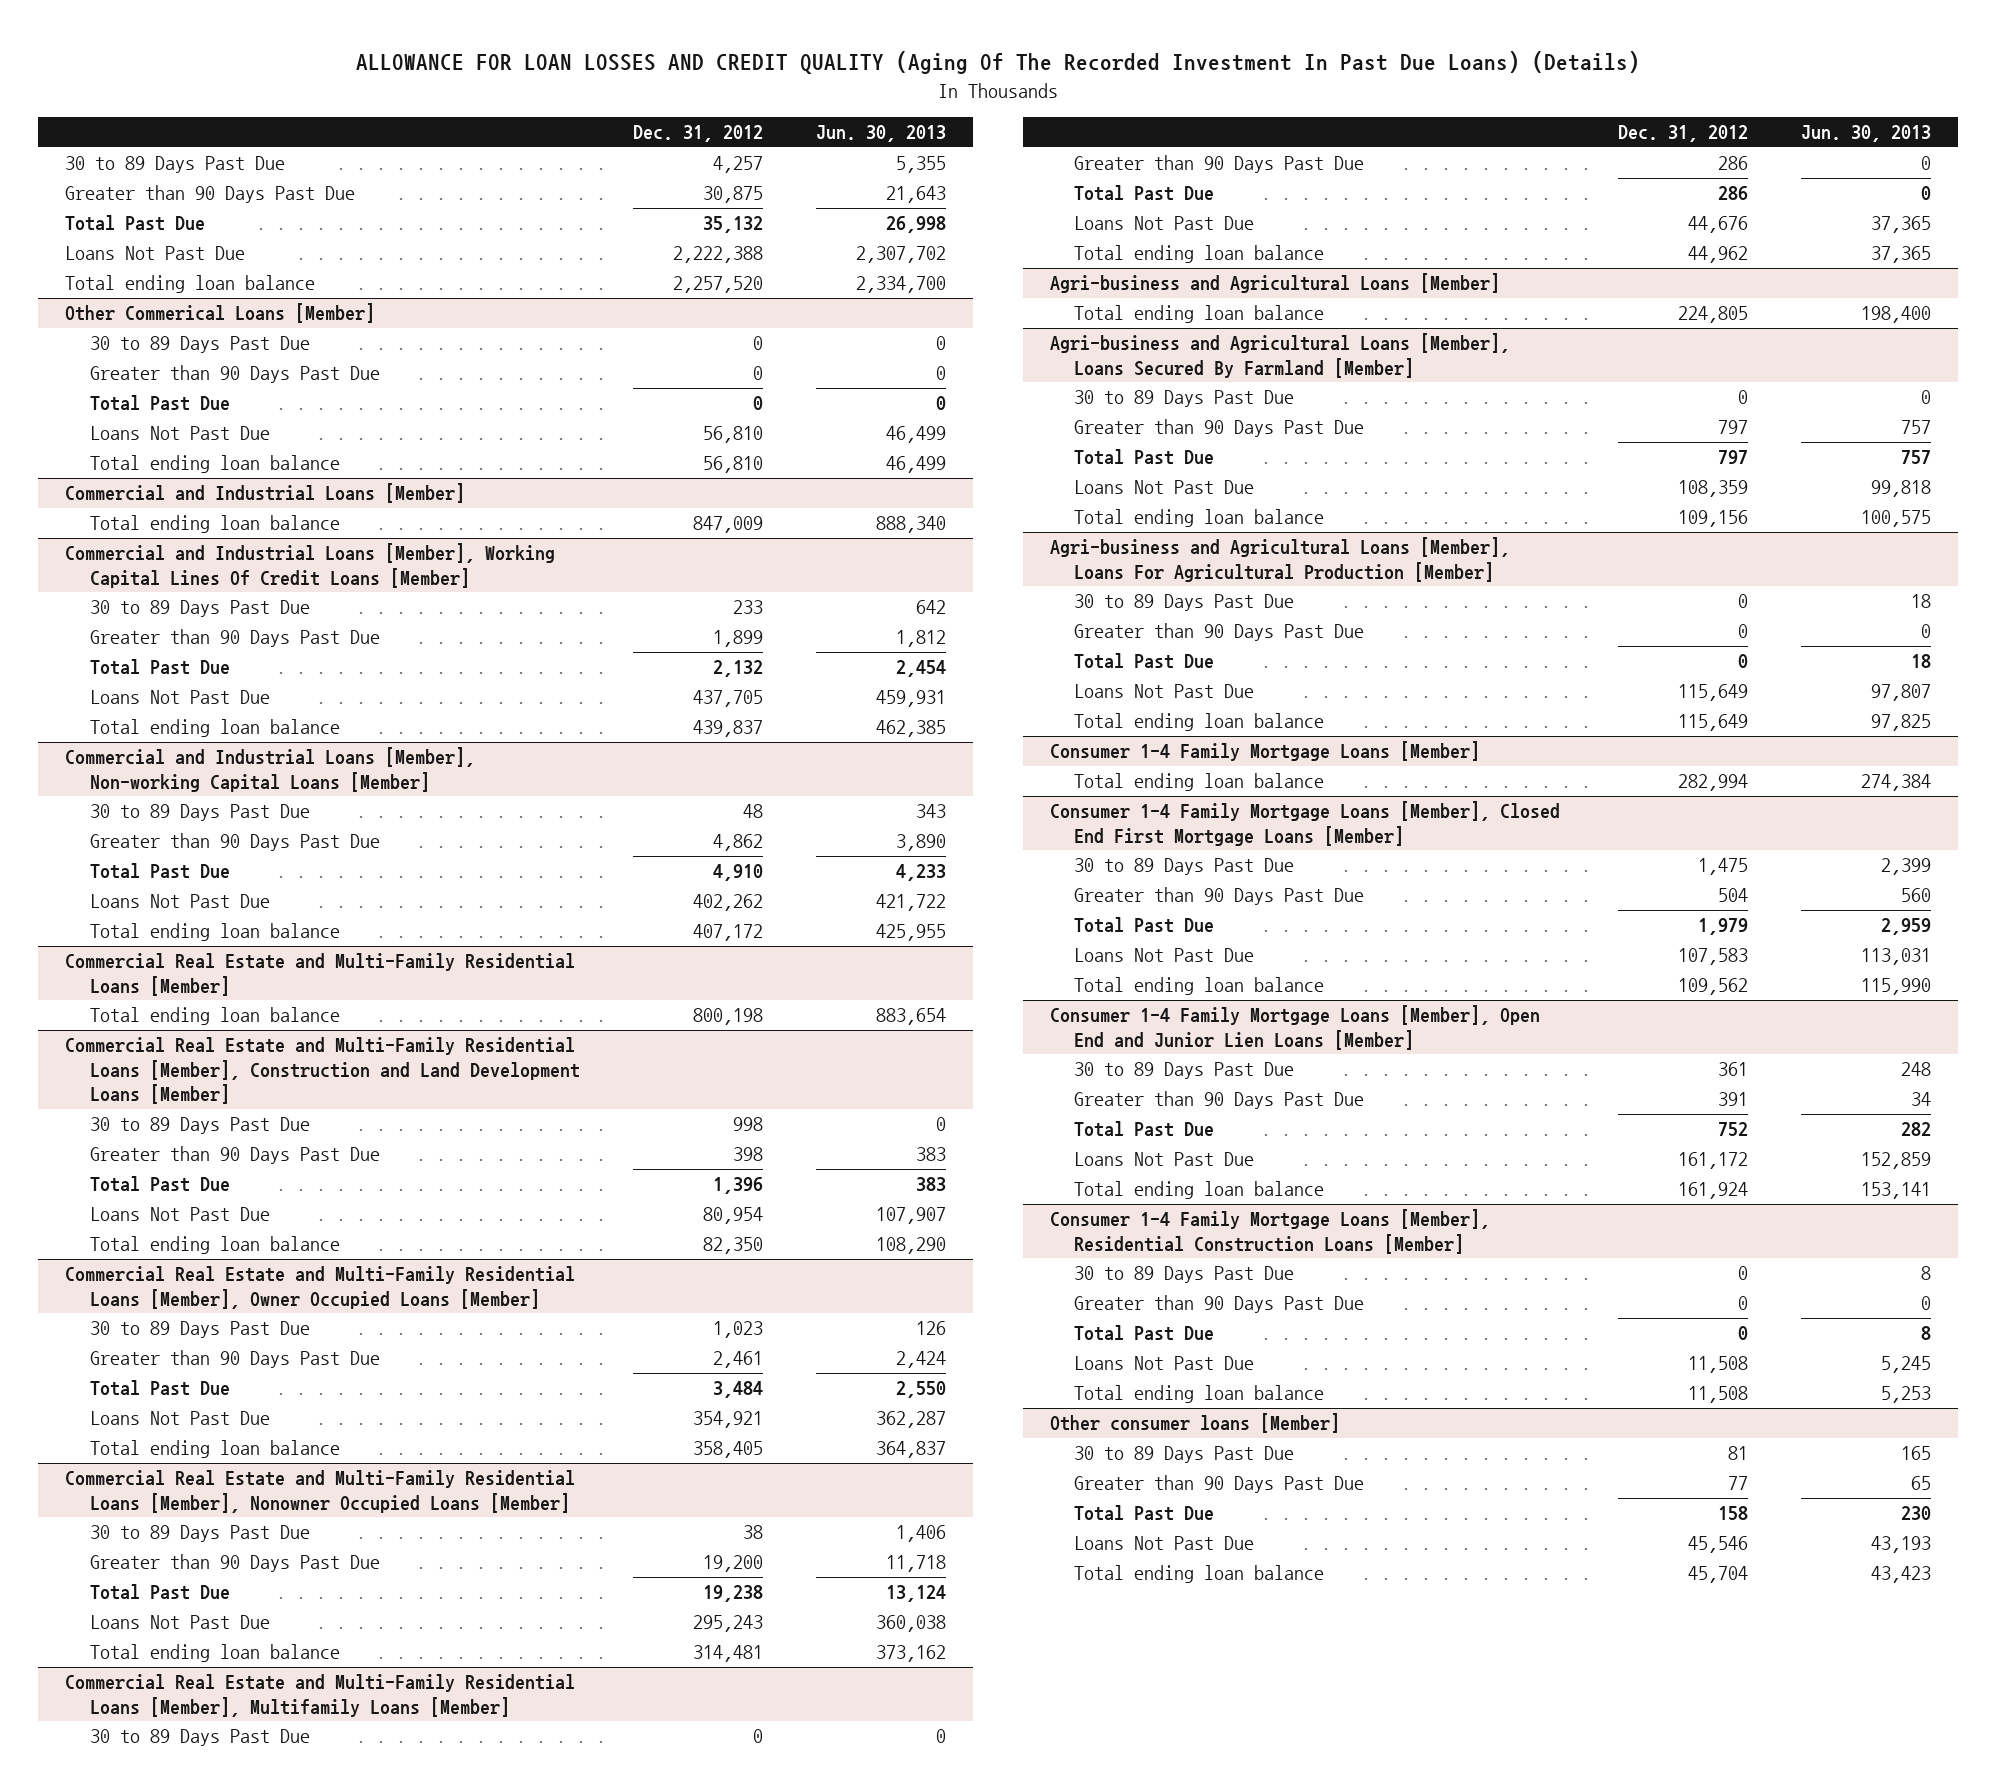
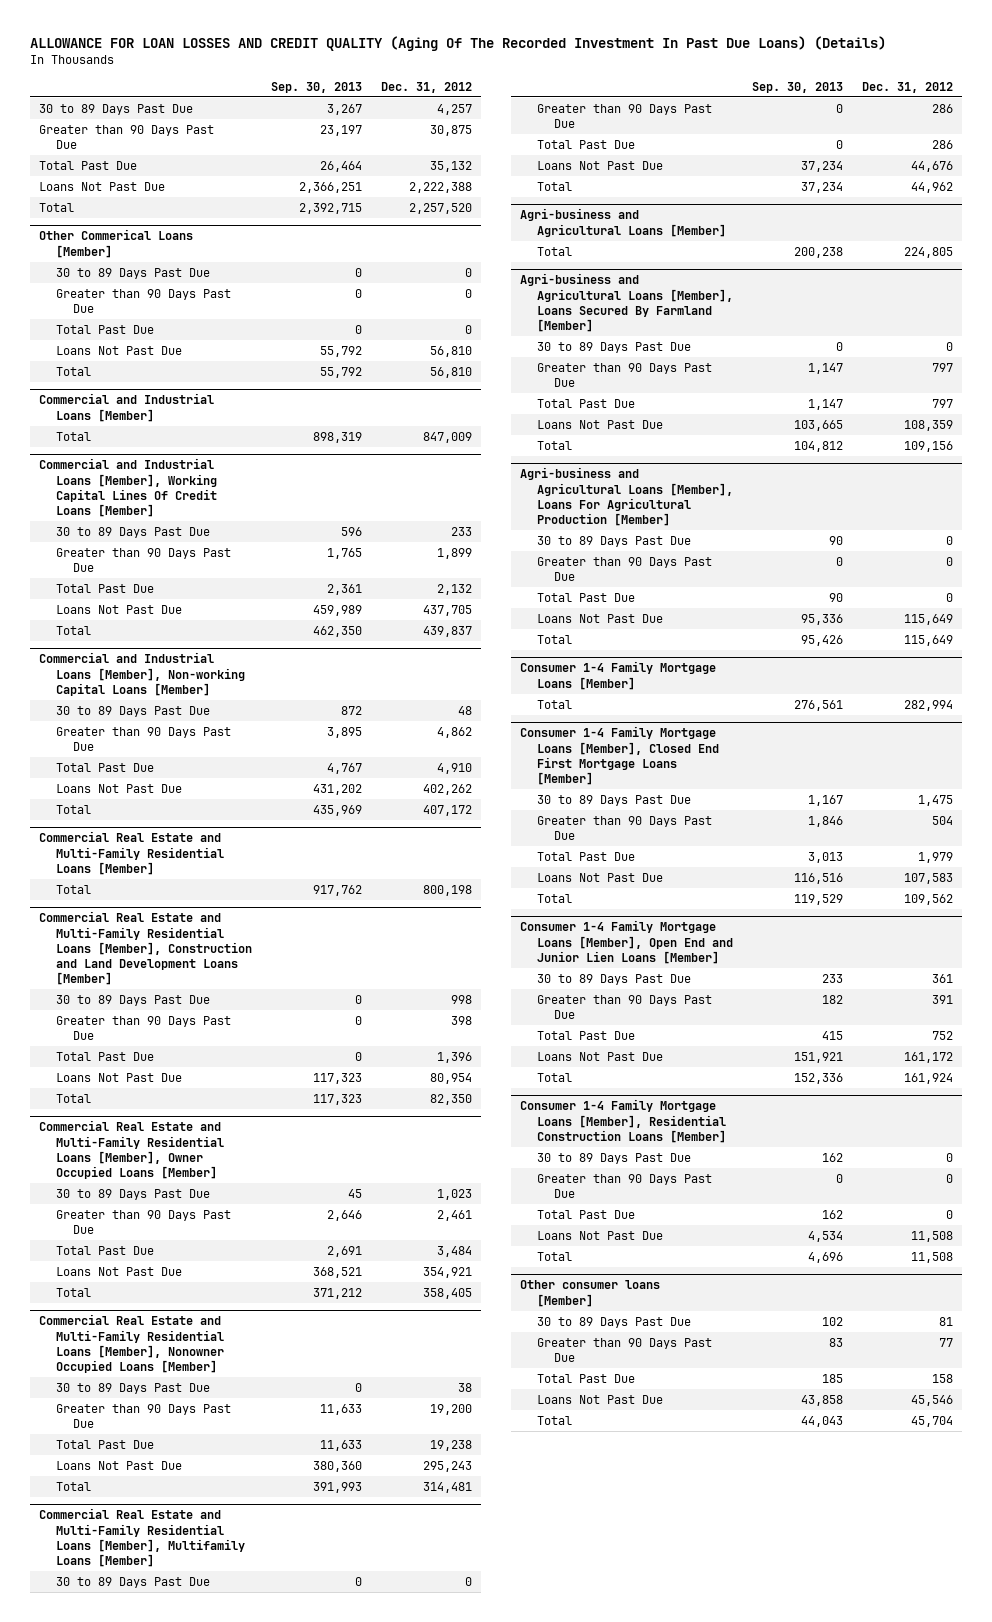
- | Dec. 31, 2012 | Jun. 30, 2013
+ | Sep. 30, 2013 | Dec. 31, 2012
- Total ending loan balance | 2,257,520 | 2,334,700
+ Total | 2,392,715 | 2,257,520
@ Other Commerical Loans [Member]
- Total ending loan balance | 56,810 | 46,499
+ Total | 55,792 | 56,810
@ Commercial and Industrial Loans [Member]
- Total ending loan balance | 847,009 | 888,340
+ Total | 898,319 | 847,009
@ Commercial and Industrial Loans [Member], Working Capital Lines Of Credit Loans [Member]
- Total ending loan balance | 439,837 | 462,385
+ Total | 462,350 | 439,837
@ Commercial and Industrial Loans [Member], Non-working Capital Loans [Member]
- Total ending loan balance | 407,172 | 425,955
+ Total | 435,969 | 407,172
@ Commercial Real Estate and Multi-Family Residential Loans [Member]
- Total ending loan balance | 800,198 | 883,654
+ Total | 917,762 | 800,198
@ Commercial Real Estate and Multi-Family Residential Loans [Member], Construction and Land Development Loans [Member]
- Total ending loan balance | 82,350 | 108,290
+ Total | 117,323 | 82,350
@ Commercial Real Estate and Multi-Family Residential Loans [Member], Owner Occupied Loans [Member]
- Total ending loan balance | 358,405 | 364,837
+ Total | 371,212 | 358,405
@ Commercial Real Estate and Multi-Family Residential Loans [Member], Nonowner Occupied Loans [Member]
- Total ending loan balance | 314,481 | 373,162
+ Total | 391,993 | 314,481
@ Commercial Real Estate and Multi-Family Residential Loans [Member], Multifamily Loans [Member]
- Total ending loan balance | 44,962 | 37,365
+ Total | 37,234 | 44,962
@ Agri-business and Agricultural Loans [Member]
- Total ending loan balance | 224,805 | 198,400
+ Total | 200,238 | 224,805
@ Agri-business and Agricultural Loans [Member], Loans Secured By Farmland [Member]
- Total ending loan balance | 109,156 | 100,575
+ Total | 104,812 | 109,156
@ Agri-business and Agricultural Loans [Member], Loans For Agricultural Production [Member]
- Total ending loan balance | 115,649 | 97,825
+ Total | 95,426 | 115,649
@ Consumer 1-4 Family Mortgage Loans [Member]
- Total ending loan balance | 282,994 | 274,384
+ Total | 276,561 | 282,994
@ Consumer 1-4 Family Mortgage Loans [Member], Closed End First Mortgage Loans [Member]
- Total ending loan balance | 109,562 | 115,990
+ Total | 119,529 | 109,562
@ Consumer 1-4 Family Mortgage Loans [Member], Open End and Junior Lien Loans [Member]
- Total ending loan balance | 161,924 | 153,141
+ Total | 152,336 | 161,924
@ Consumer 1-4 Family Mortgage Loans [Member], Residential Construction Loans [Member]
- Total ending loan balance | 11,508 | 5,253
+ Total | 4,696 | 11,508
@ Other consumer loans [Member]
- Total ending loan balance | 45,704 | 43,423
+ Total | 44,043 | 45,704

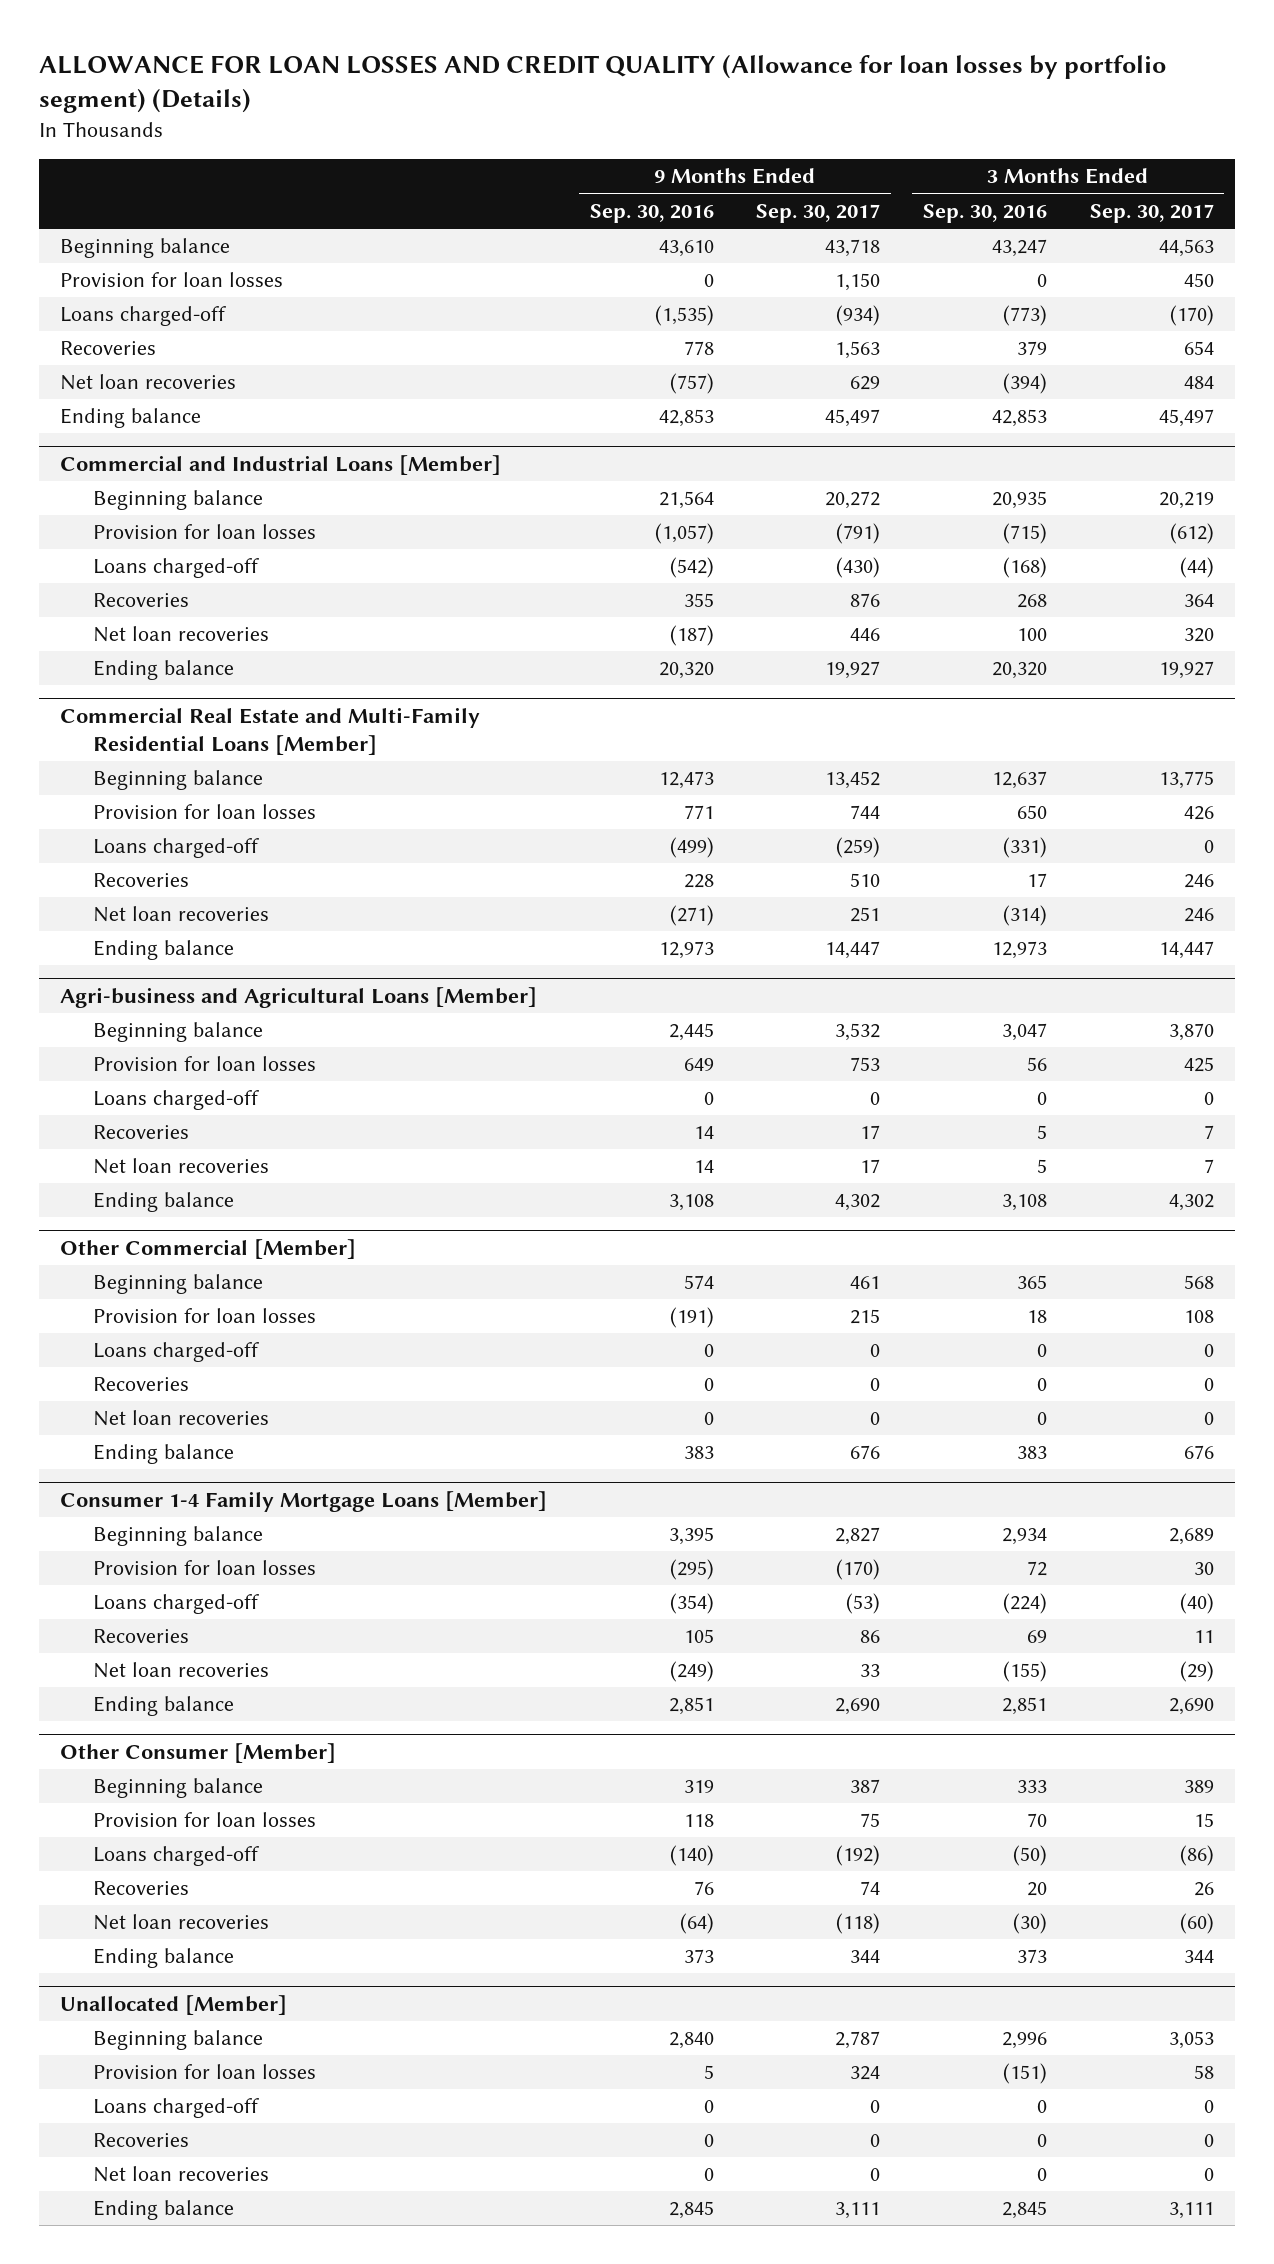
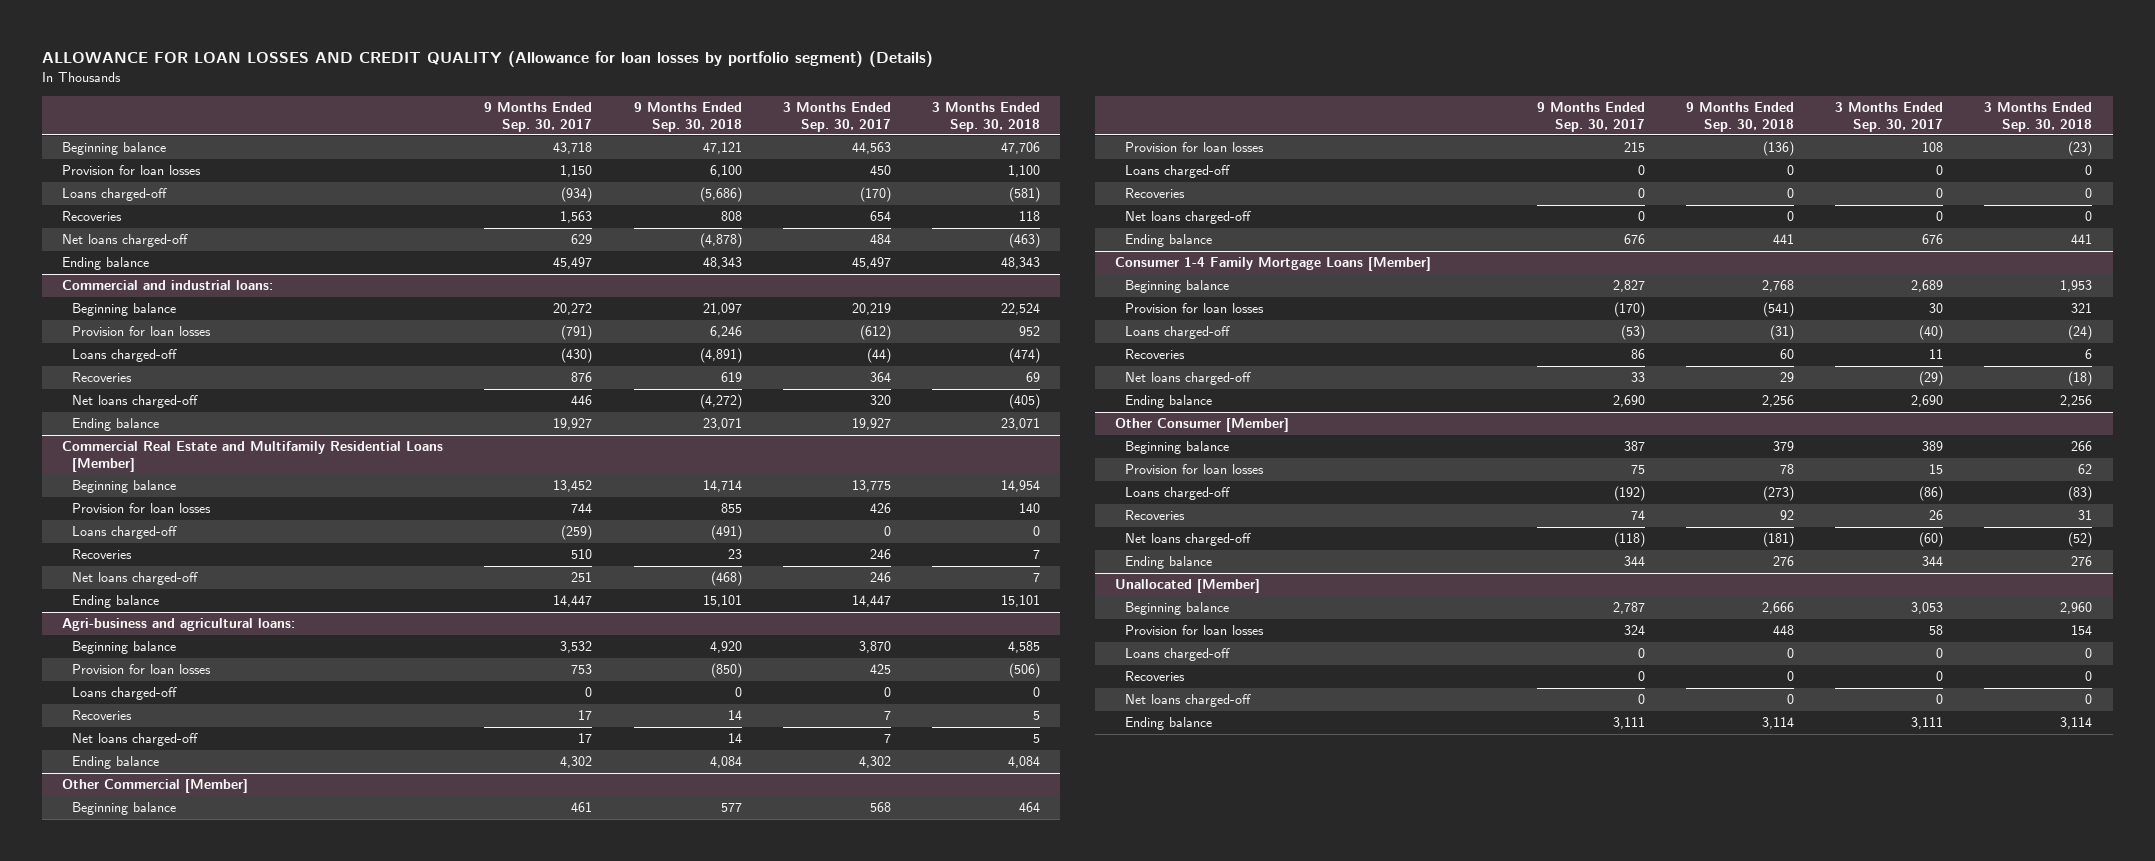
- | 9 Months Ended Sep. 30, 2016 | 9 Months Ended Sep. 30, 2017 | 3 Months Ended Sep. 30, 2016 | 3 Months Ended Sep. 30, 2017
+ | 9 Months Ended Sep. 30, 2017 | 9 Months Ended Sep. 30, 2018 | 3 Months Ended Sep. 30, 2017 | 3 Months Ended Sep. 30, 2018
- Net loan recoveries | (757) | 629 | (394) | 484
+ Net loans charged-off | 629 | (4,878) | 484 | (463)
- Commercial and Industrial Loans [Member]
+ Commercial and industrial loans:
- Net loan recoveries | (187) | 446 | 100 | 320
+ Net loans charged-off | 446 | (4,272) | 320 | (405)
- Commercial Real Estate and Multi-Family Residential Loans [Member]
+ Commercial Real Estate and Multifamily Residential Loans [Member]
- Net loan recoveries | (271) | 251 | (314) | 246
+ Net loans charged-off | 251 | (468) | 246 | 7
- Agri-business and Agricultural Loans [Member]
+ Agri-business and agricultural loans:
- Net loan recoveries | 14 | 17 | 5 | 7
+ Net loans charged-off | 17 | 14 | 7 | 5
@ Other Commercial [Member]
- Net loan recoveries | 0 | 0 | 0 | 0
+ Net loans charged-off | 0 | 0 | 0 | 0
@ Consumer 1-4 Family Mortgage Loans [Member]
- Net loan recoveries | (249) | 33 | (155) | (29)
+ Net loans charged-off | 33 | 29 | (29) | (18)
@ Other Consumer [Member]
- Net loan recoveries | (64) | (118) | (30) | (60)
+ Net loans charged-off | (118) | (181) | (60) | (52)
@ Unallocated [Member]
- Net loan recoveries | 0 | 0 | 0 | 0
+ Net loans charged-off | 0 | 0 | 0 | 0

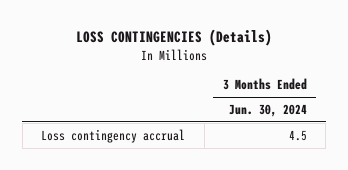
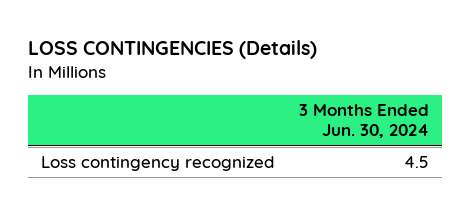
- Loss contingency accrual | 4.5
+ Loss contingency recognized | 4.5

